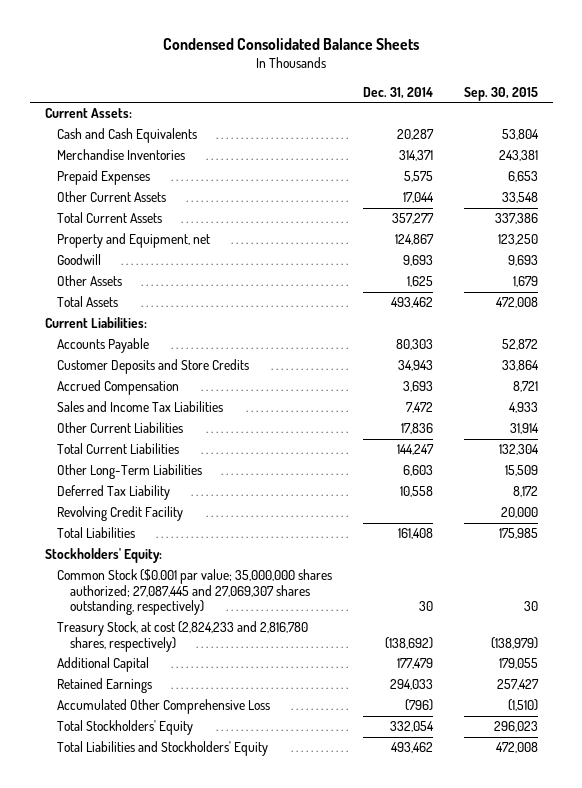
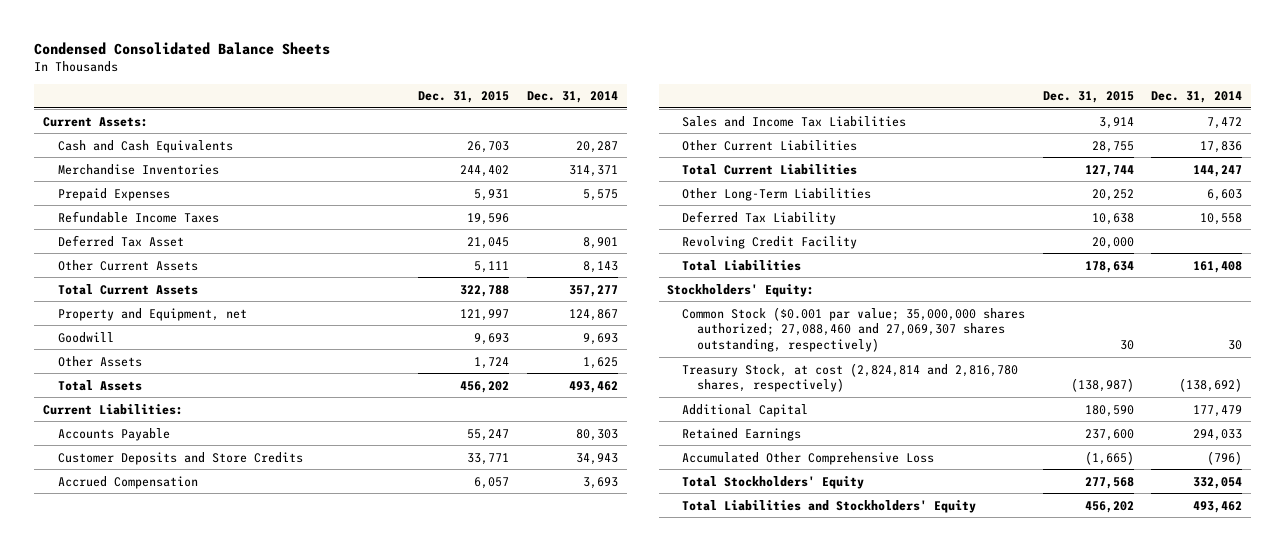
- | Dec. 31, 2014 | Sep. 30, 2015
+ | Dec. 31, 2015 | Dec. 31, 2014
- Other Current Assets | 17,044 | 33,548
+ Refundable Income Taxes | 19,596 |
+ Deferred Tax Asset | 21,045 | 8,901
+ Other Current Assets | 5,111 | 8,143
- Common Stock ($0.001 par value; 35,000,000 shares authorized; 27,087,445 and 27,069,307 shares outstanding, respectively) | 30 | 30
- Treasury Stock, at cost (2,824,233 and 2,816,780 shares, respectively) | (138,692) | (138,979)
+ Common Stock ($0.001 par value; 35,000,000 shares authorized; 27,088,460 and 27,069,307 shares outstanding, respectively) | 30 | 30
+ Treasury Stock, at cost (2,824,814 and 2,816,780 shares, respectively) | (138,987) | (138,692)

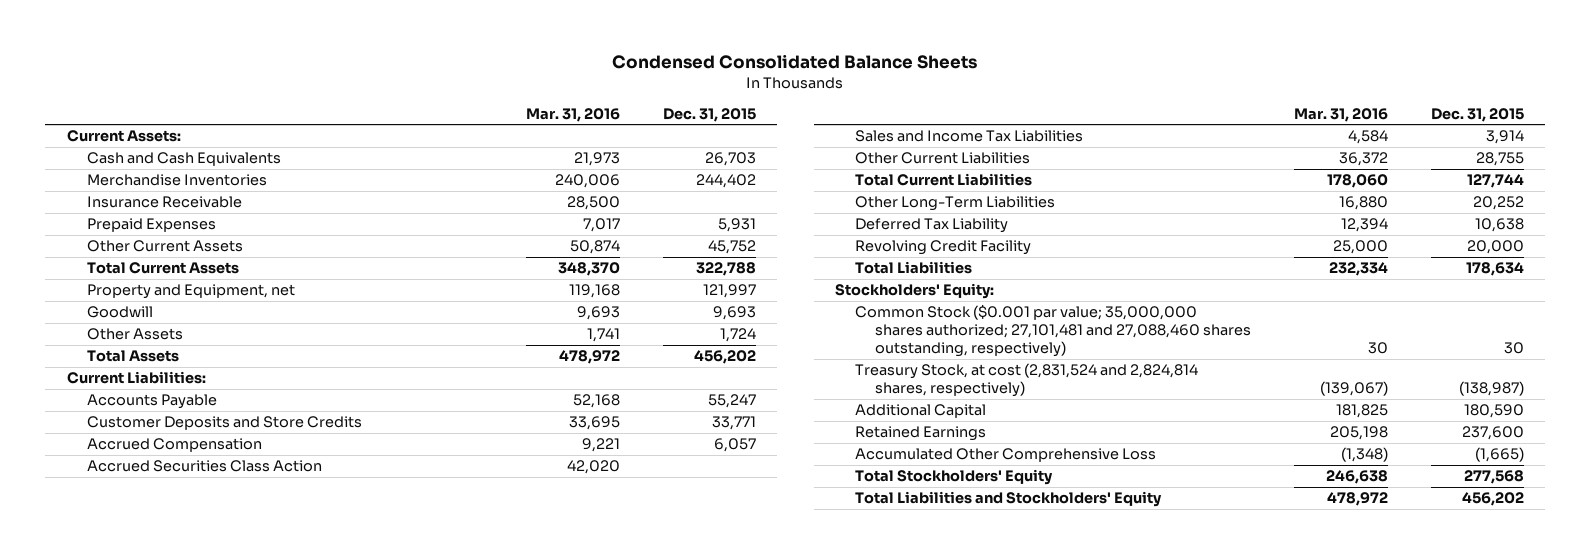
- | Dec. 31, 2015 | Dec. 31, 2014
+ | Mar. 31, 2016 | Dec. 31, 2015
+ Insurance Receivable | 28,500 |
- Refundable Income Taxes | 19,596 |
- Deferred Tax Asset | 21,045 | 8,901
- Other Current Assets | 5,111 | 8,143
+ Other Current Assets | 50,874 | 45,752
+ Accrued Securities Class Action | 42,020 |
- Common Stock ($0.001 par value; 35,000,000 shares authorized; 27,088,460 and 27,069,307 shares outstanding, respectively) | 30 | 30
- Treasury Stock, at cost (2,824,814 and 2,816,780 shares, respectively) | (138,987) | (138,692)
+ Common Stock ($0.001 par value; 35,000,000 shares authorized; 27,101,481 and 27,088,460 shares outstanding, respectively) | 30 | 30
+ Treasury Stock, at cost (2,831,524 and 2,824,814 shares, respectively) | (139,067) | (138,987)

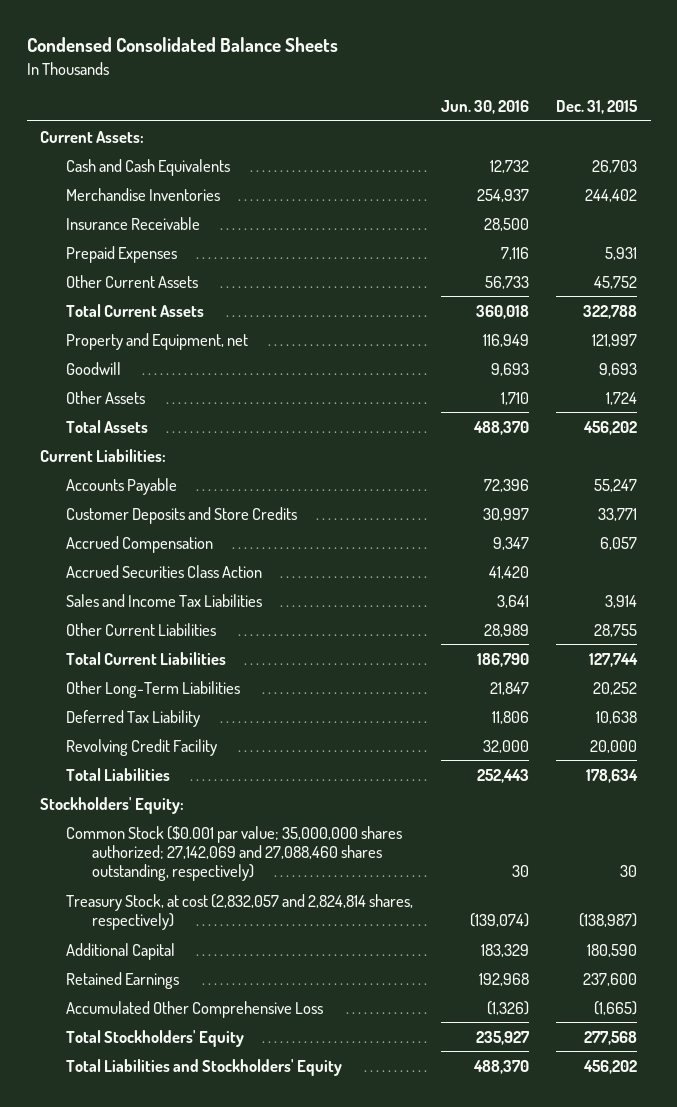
- | Mar. 31, 2016 | Dec. 31, 2015
+ | Jun. 30, 2016 | Dec. 31, 2015
- Common Stock ($0.001 par value; 35,000,000 shares authorized; 27,101,481 and 27,088,460 shares outstanding, respectively) | 30 | 30
- Treasury Stock, at cost (2,831,524 and 2,824,814 shares, respectively) | (139,067) | (138,987)
+ Common Stock ($0.001 par value; 35,000,000 shares authorized; 27,142,069 and 27,088,460 shares outstanding, respectively) | 30 | 30
+ Treasury Stock, at cost (2,832,057 and 2,824,814 shares, respectively) | (139,074) | (138,987)

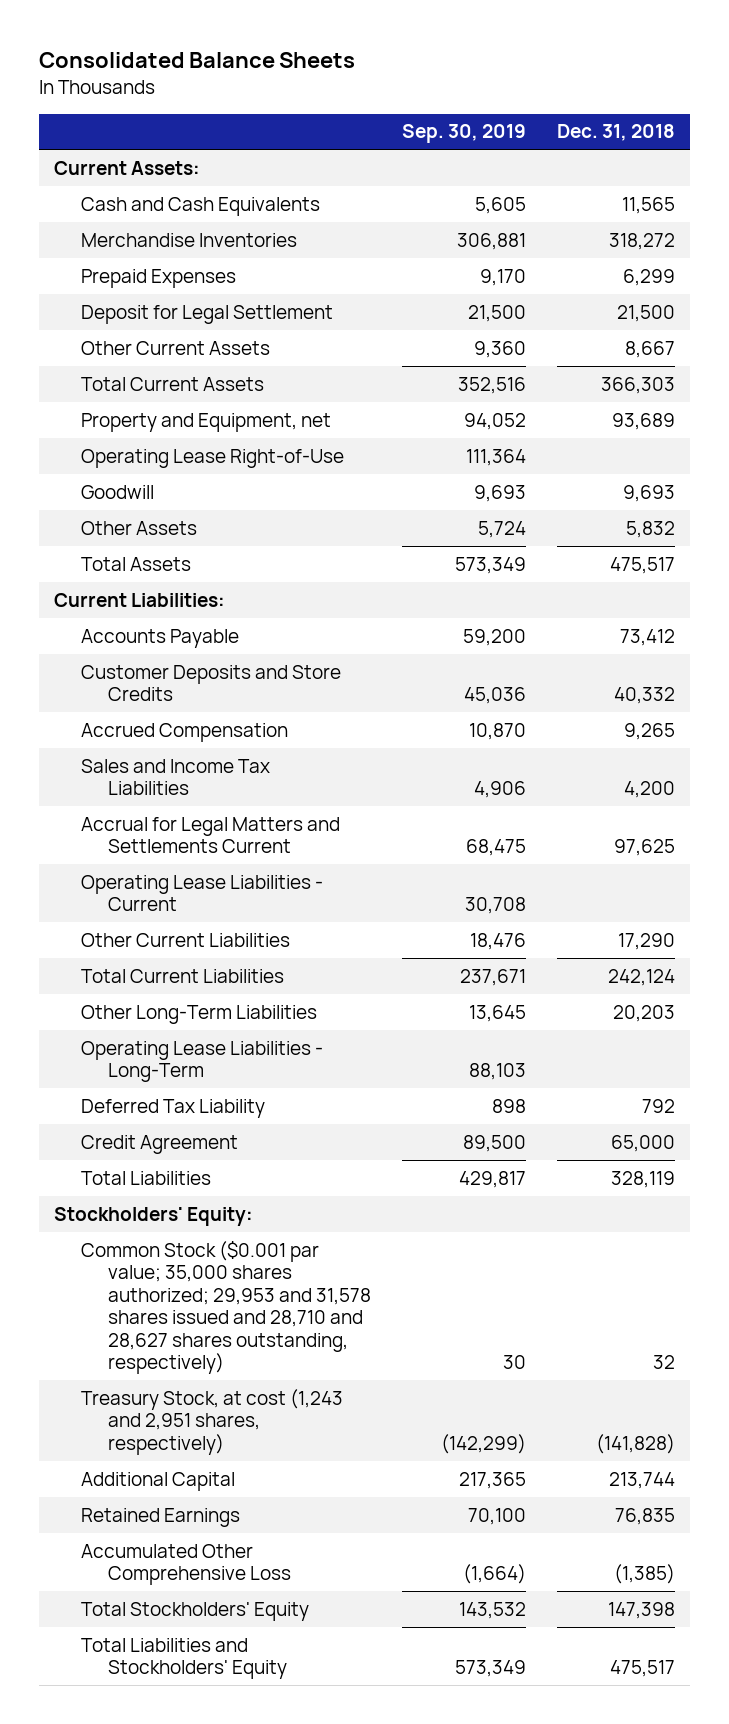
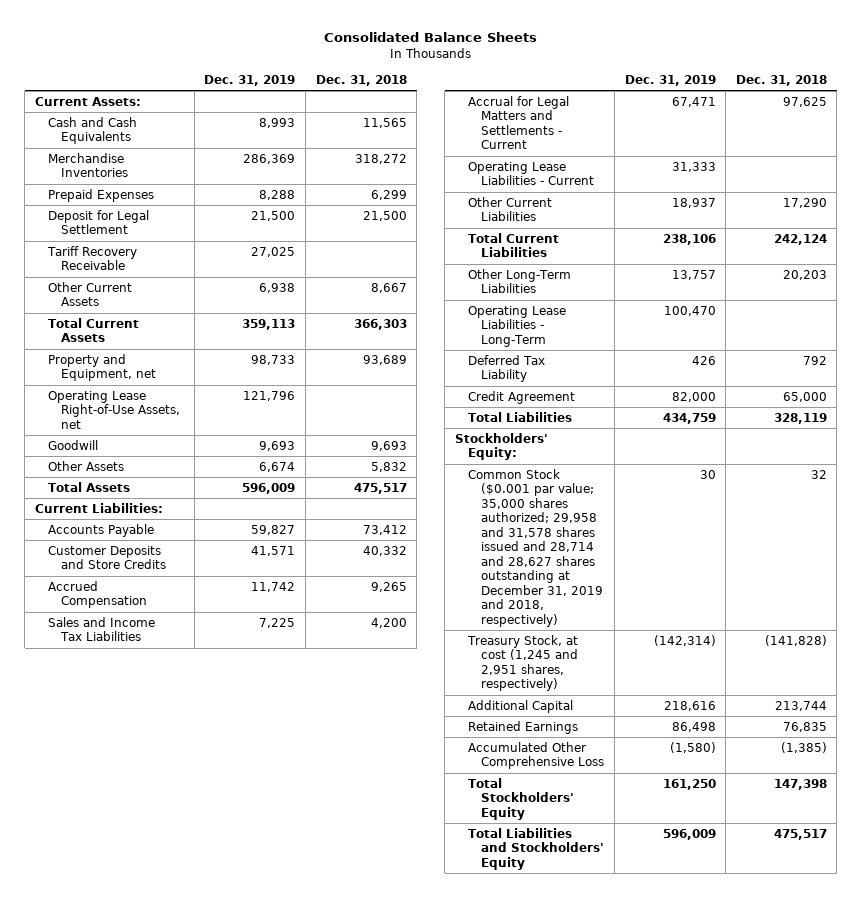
- | Sep. 30, 2019 | Dec. 31, 2018
+ | Dec. 31, 2019 | Dec. 31, 2018
+ Tariff Recovery Receivable | 27,025 |
- Operating Lease Right-of-Use | 111,364 |
+ Operating Lease Right-of-Use Assets, net | 121,796 |
- Accrual for Legal Matters and Settlements Current | 68,475 | 97,625
+ Accrual for Legal Matters and Settlements - Current | 67,471 | 97,625
- Common Stock ($0.001 par value; 35,000 shares authorized; 29,953 and 31,578 shares issued and 28,710 and 28,627 shares outstanding, respectively) | 30 | 32
- Treasury Stock, at cost (1,243 and 2,951 shares, respectively) | (142,299) | (141,828)
+ Common Stock ($0.001 par value; 35,000 shares authorized; 29,958 and 31,578 shares issued and 28,714 and 28,627 shares outstanding at December 31, 2019 and 2018, respectively) | 30 | 32
+ Treasury Stock, at cost (1,245 and 2,951 shares, respectively) | (142,314) | (141,828)

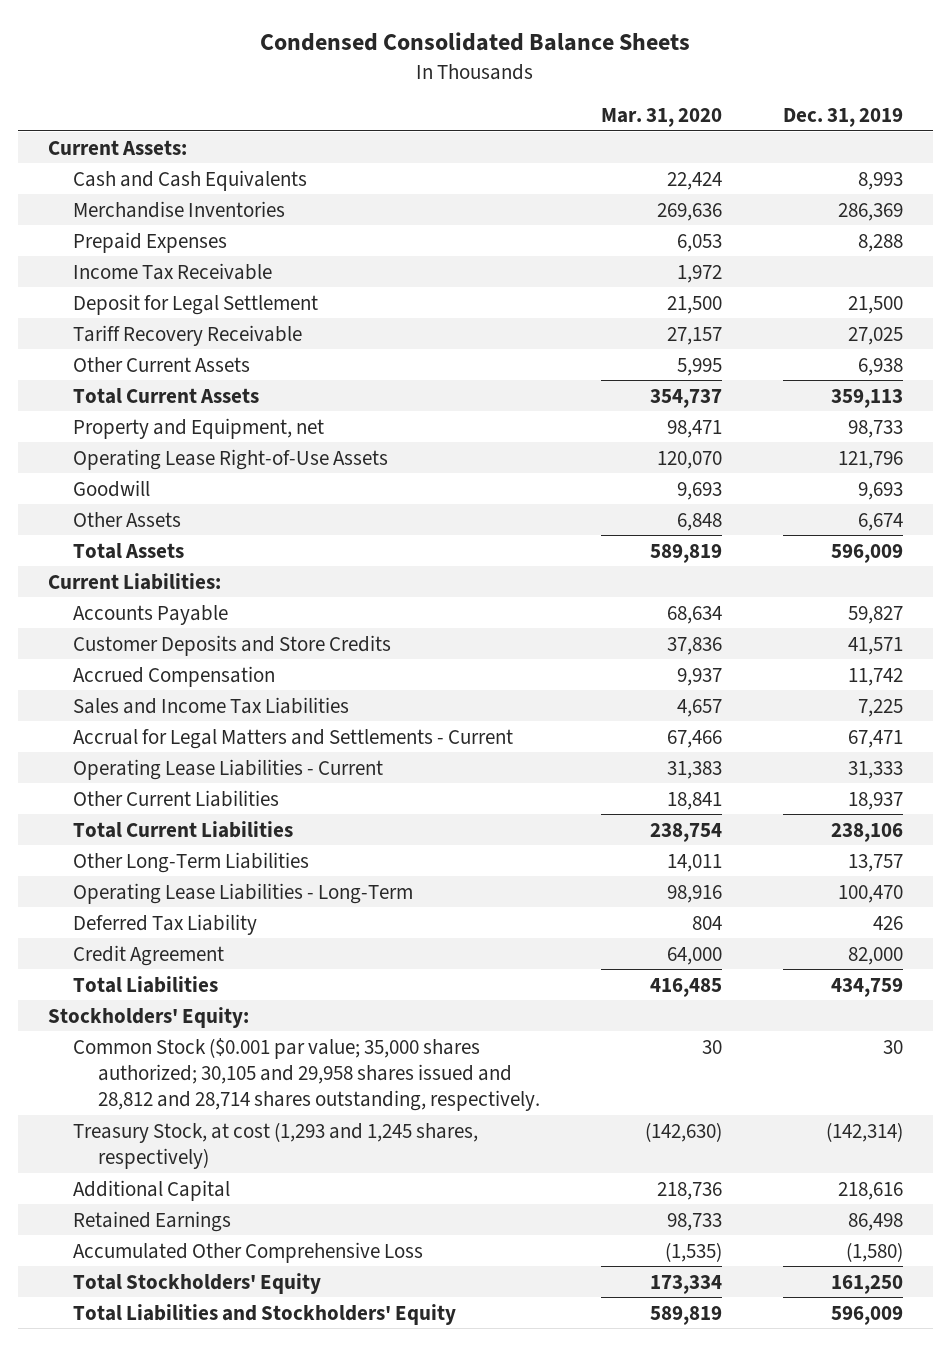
- Consolidated Balance Sheets
+ Condensed Consolidated Balance Sheets
- | Dec. 31, 2019 | Dec. 31, 2018
+ | Mar. 31, 2020 | Dec. 31, 2019
+ Income Tax Receivable | 1,972 |
- Operating Lease Right-of-Use Assets, net | 121,796 |
+ Operating Lease Right-of-Use Assets | 120,070 | 121,796
- Common Stock ($0.001 par value; 35,000 shares authorized; 29,958 and 31,578 shares issued and 28,714 and 28,627 shares outstanding at December 31, 2019 and 2018, respectively) | 30 | 32
- Treasury Stock, at cost (1,245 and 2,951 shares, respectively) | (142,314) | (141,828)
+ Common Stock ($0.001 par value; 35,000 shares authorized; 30,105 and 29,958 shares issued and 28,812 and 28,714 shares outstanding, respectively. | 30 | 30
+ Treasury Stock, at cost (1,293 and 1,245 shares, respectively) | (142,630) | (142,314)

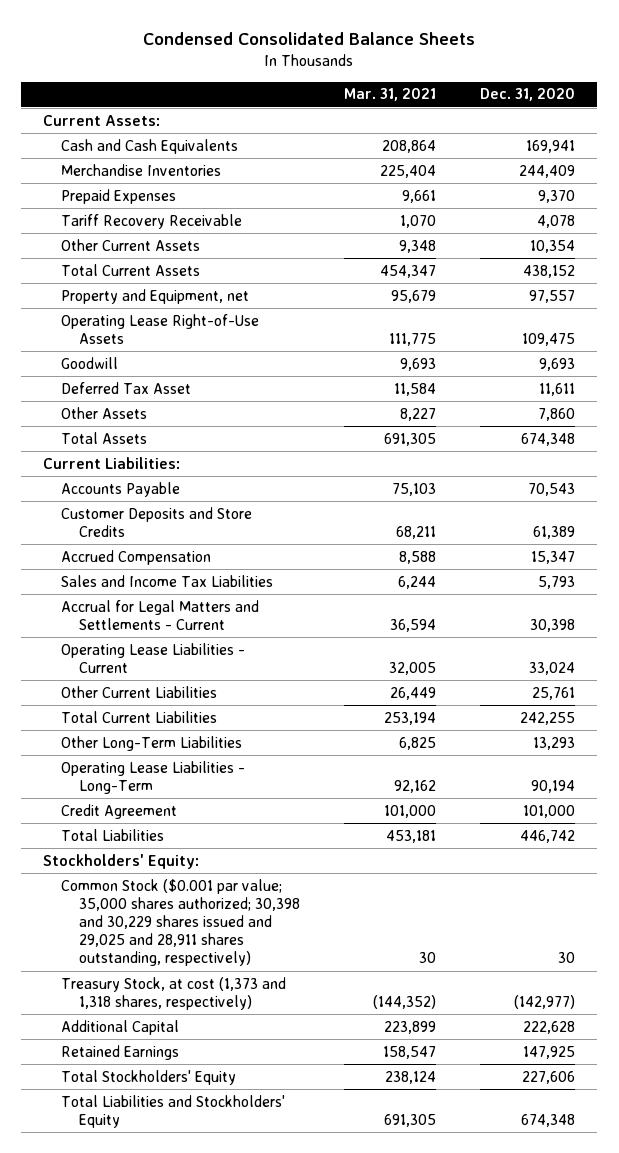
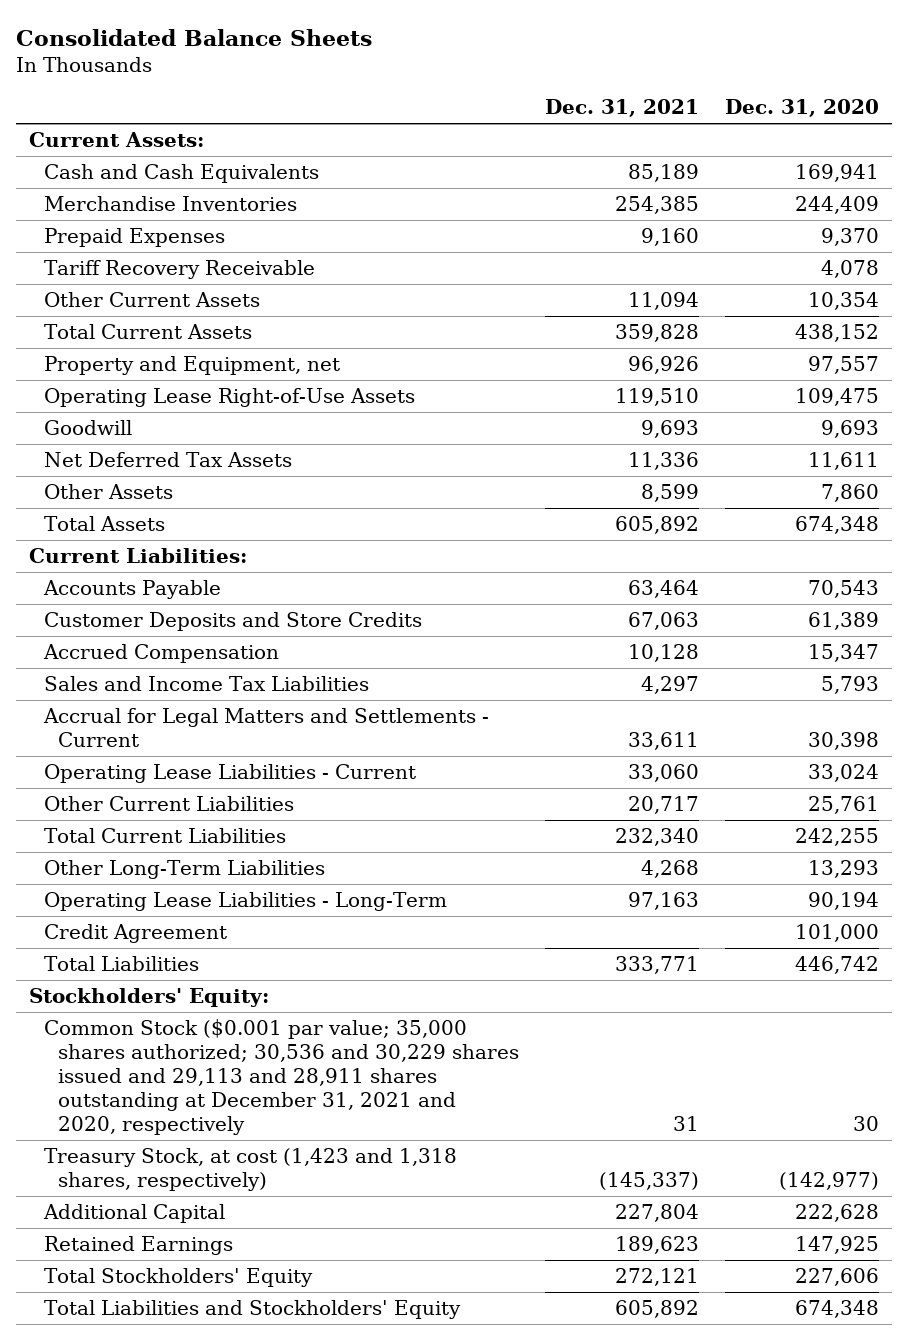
- Condensed Consolidated Balance Sheets
+ Consolidated Balance Sheets
- | Mar. 31, 2021 | Dec. 31, 2020
+ | Dec. 31, 2021 | Dec. 31, 2020
- Deferred Tax Asset | 11,584 | 11,611
+ Net Deferred Tax Assets | 11,336 | 11,611
- Common Stock ($0.001 par value; 35,000 shares authorized; 30,398 and 30,229 shares issued and 29,025 and 28,911 shares outstanding, respectively) | 30 | 30
- Treasury Stock, at cost (1,373 and 1,318 shares, respectively) | (144,352) | (142,977)
+ Common Stock ($0.001 par value; 35,000 shares authorized; 30,536 and 30,229 shares issued and 29,113 and 28,911 shares outstanding at December 31, 2021 and 2020, respectively | 31 | 30
+ Treasury Stock, at cost (1,423 and 1,318 shares, respectively) | (145,337) | (142,977)

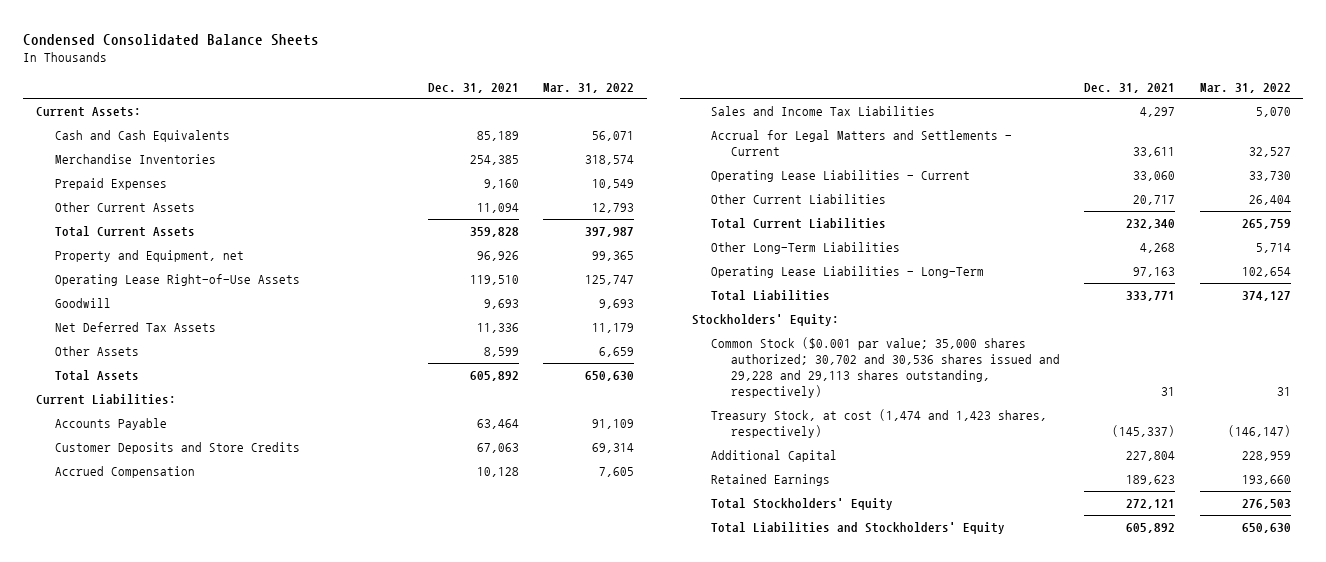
- Consolidated Balance Sheets
+ Condensed Consolidated Balance Sheets
- | Dec. 31, 2021 | Dec. 31, 2020
+ | Dec. 31, 2021 | Mar. 31, 2022
- Tariff Recovery Receivable | | 4,078
- Credit Agreement | | 101,000
- Common Stock ($0.001 par value; 35,000 shares authorized; 30,536 and 30,229 shares issued and 29,113 and 28,911 shares outstanding at December 31, 2021 and 2020, respectively | 31 | 30
- Treasury Stock, at cost (1,423 and 1,318 shares, respectively) | (145,337) | (142,977)
+ Common Stock ($0.001 par value; 35,000 shares authorized; 30,702 and 30,536 shares issued and 29,228 and 29,113 shares outstanding, respectively) | 31 | 31
+ Treasury Stock, at cost (1,474 and 1,423 shares, respectively) | (145,337) | (146,147)

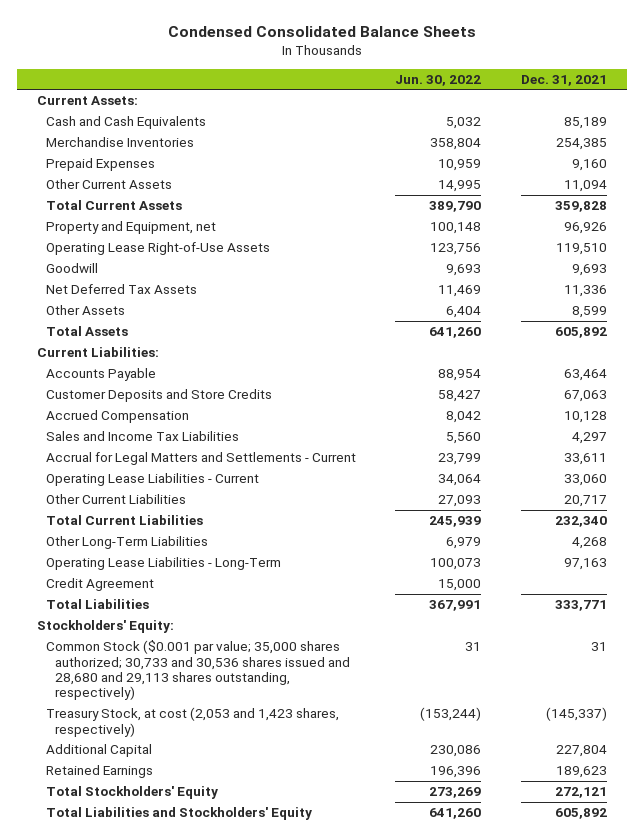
- | Dec. 31, 2021 | Mar. 31, 2022
+ | Jun. 30, 2022 | Dec. 31, 2021
+ Credit Agreement | 15,000 |
- Common Stock ($0.001 par value; 35,000 shares authorized; 30,702 and 30,536 shares issued and 29,228 and 29,113 shares outstanding, respectively) | 31 | 31
- Treasury Stock, at cost (1,474 and 1,423 shares, respectively) | (145,337) | (146,147)
+ Common Stock ($0.001 par value; 35,000 shares authorized; 30,733 and 30,536 shares issued and 28,680 and 29,113 shares outstanding, respectively) | 31 | 31
+ Treasury Stock, at cost (2,053 and 1,423 shares, respectively) | (153,244) | (145,337)

